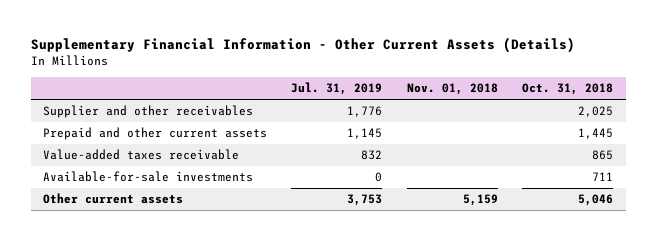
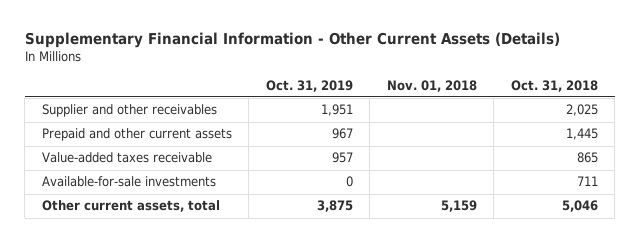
- | Jul. 31, 2019 | Nov. 01, 2018 | Oct. 31, 2018
+ | Oct. 31, 2019 | Nov. 01, 2018 | Oct. 31, 2018
- Other current assets | 3,753 | 5,159 | 5,046
+ Other current assets, total | 3,875 | 5,159 | 5,046

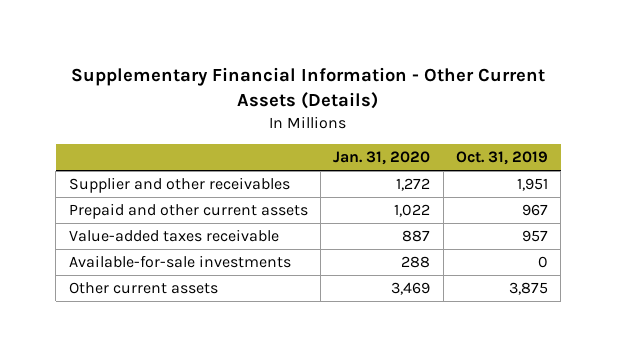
- | Oct. 31, 2019 | Nov. 01, 2018 | Oct. 31, 2018
+ | Jan. 31, 2020 | Oct. 31, 2019
- Other current assets, total | 3,875 | 5,159 | 5,046
+ Other current assets | 3,469 | 3,875

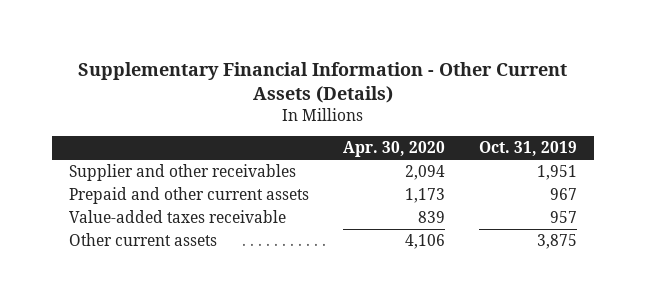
- | Jan. 31, 2020 | Oct. 31, 2019
+ | Apr. 30, 2020 | Oct. 31, 2019
- Available-for-sale investments | 288 | 0

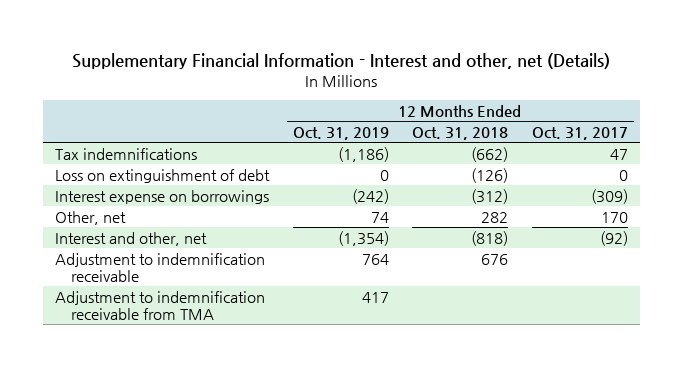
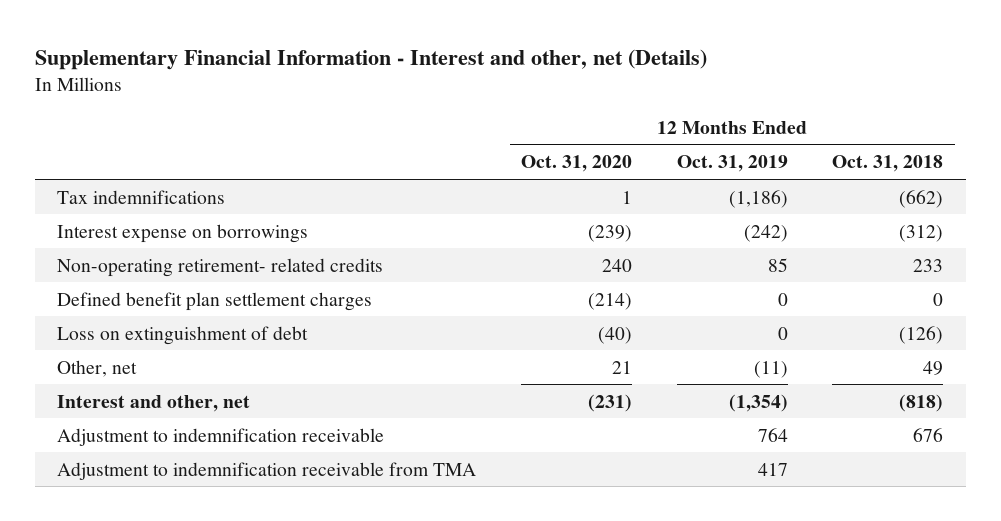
- | 12 Months Ended Oct. 31, 2019 | 12 Months Ended Oct. 31, 2018 | 12 Months Ended Oct. 31, 2017
+ | 12 Months Ended Oct. 31, 2020 | 12 Months Ended Oct. 31, 2019 | 12 Months Ended Oct. 31, 2018
- Other, net | 74 | 282 | 170
+ Non-operating retirement- related credits | 240 | 85 | 233
+ Defined benefit plan settlement charges | (214) | 0 | 0
moved down: Loss on extinguishment of debt | (40) | 0 | (126)
+ Other, net | 21 | (11) | 49

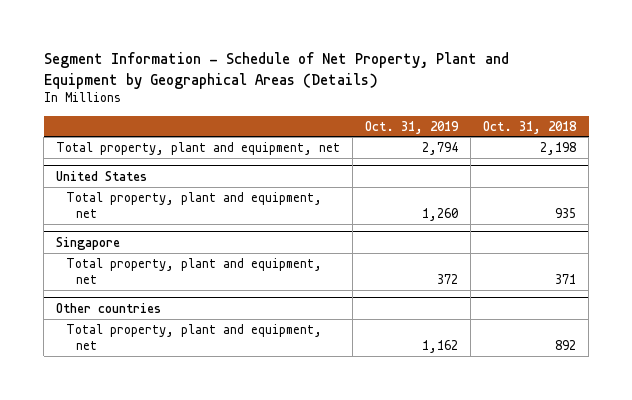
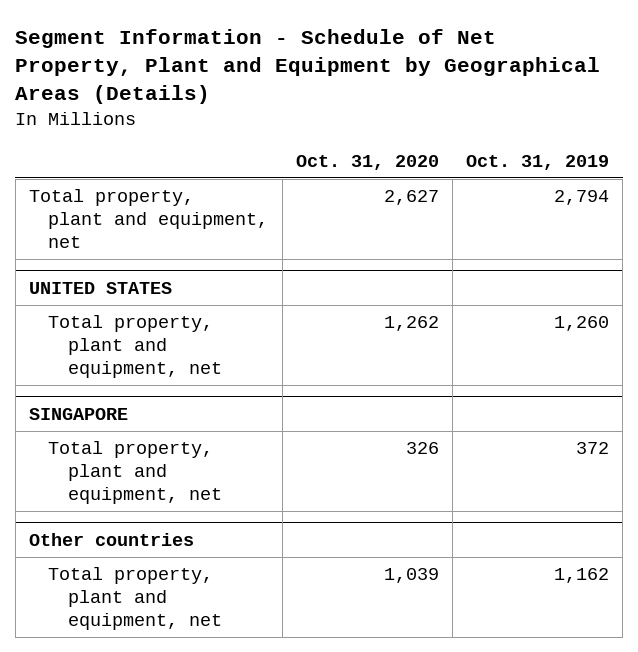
- | Oct. 31, 2019 | Oct. 31, 2018
+ | Oct. 31, 2020 | Oct. 31, 2019
- United States
+ UNITED STATES
- Singapore
+ SINGAPORE

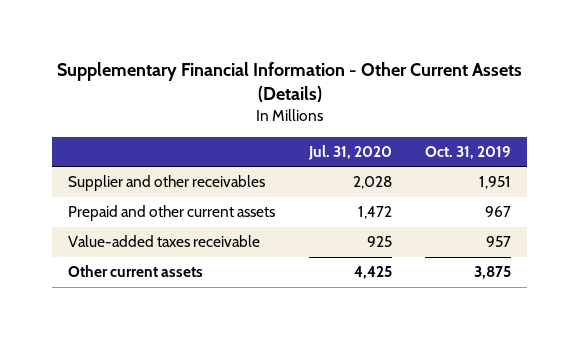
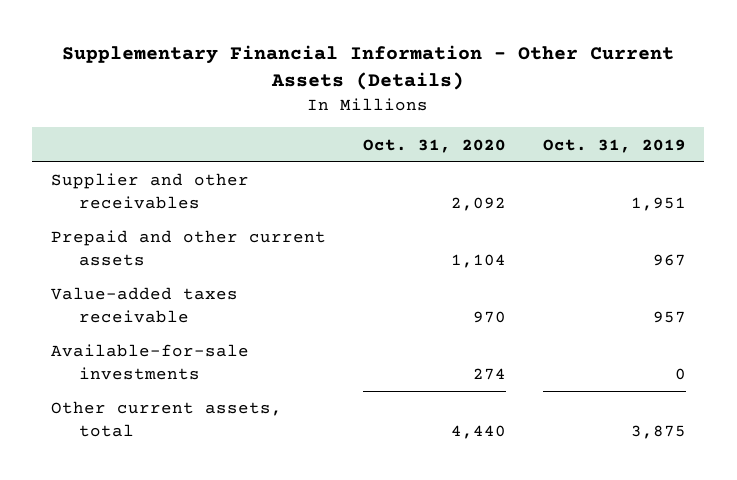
- | Jul. 31, 2020 | Oct. 31, 2019
+ | Oct. 31, 2020 | Oct. 31, 2019
- Other current assets | 4,425 | 3,875
+ Available-for-sale investments | 274 | 0
+ Other current assets, total | 4,440 | 3,875

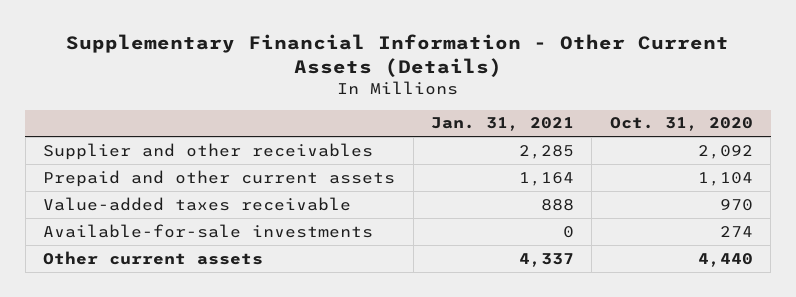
- | Oct. 31, 2020 | Oct. 31, 2019
+ | Jan. 31, 2021 | Oct. 31, 2020
- Other current assets, total | 4,440 | 3,875
+ Other current assets | 4,337 | 4,440

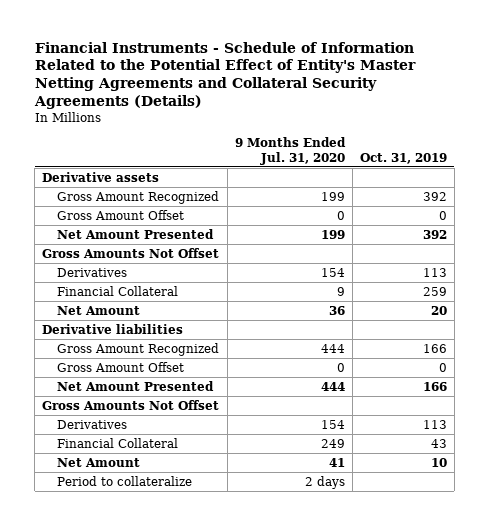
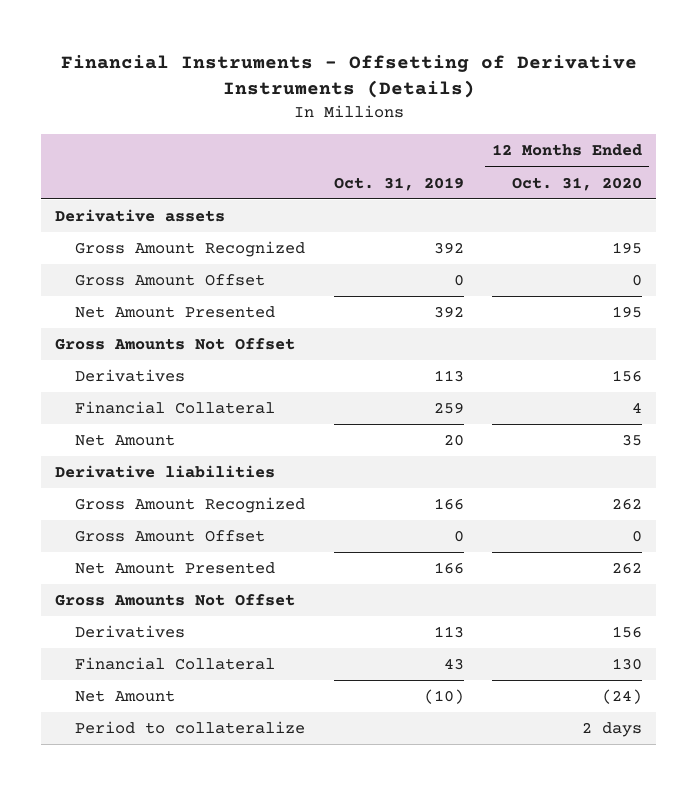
- Financial Instruments - Schedule of Information Related to the Potential Effect of Entity's Master Netting Agreements and Collateral Security Agreements (Details)
+ Financial Instruments - Offsetting of Derivative Instruments (Details)
- | 9 Months Ended Jul. 31, 2020 | Oct. 31, 2019
+ | Oct. 31, 2019 | 12 Months Ended Oct. 31, 2020
- Net Amount | 41 | 10
+ Net Amount | (10) | (24)

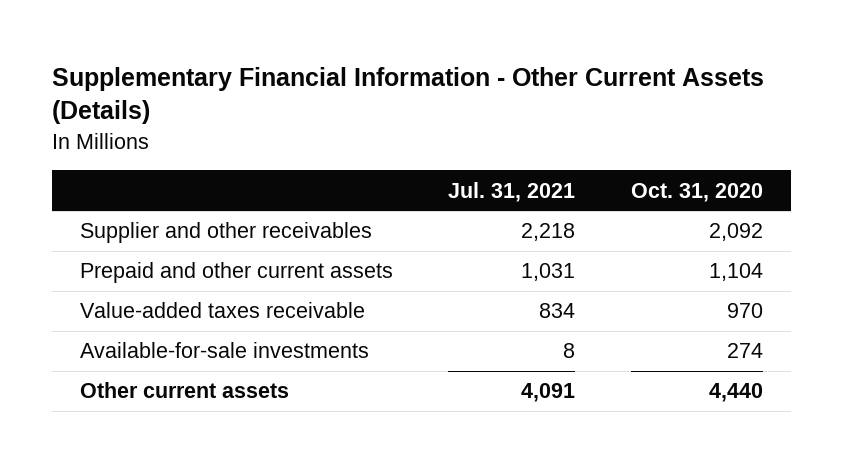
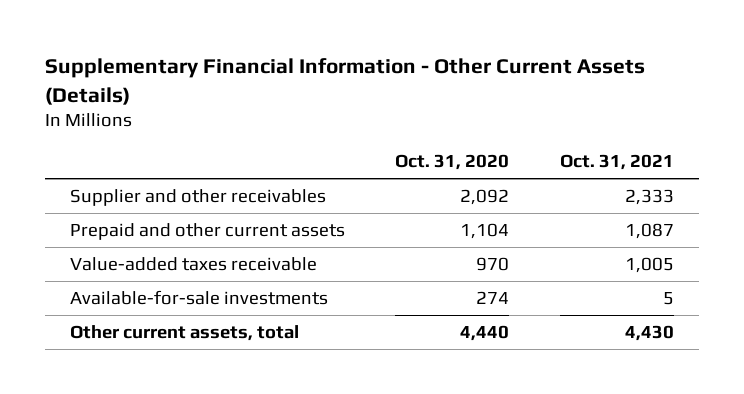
- | Jul. 31, 2021 | Oct. 31, 2020
+ | Oct. 31, 2020 | Oct. 31, 2021
- Other current assets | 4,091 | 4,440
+ Other current assets, total | 4,440 | 4,430

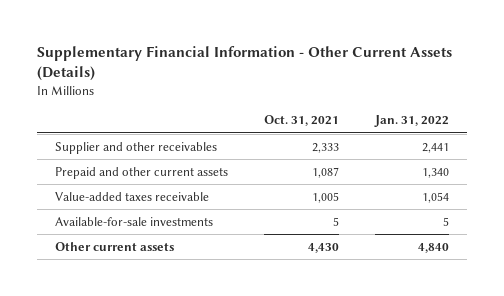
- | Oct. 31, 2020 | Oct. 31, 2021
+ | Oct. 31, 2021 | Jan. 31, 2022
- Other current assets, total | 4,440 | 4,430
+ Other current assets | 4,430 | 4,840

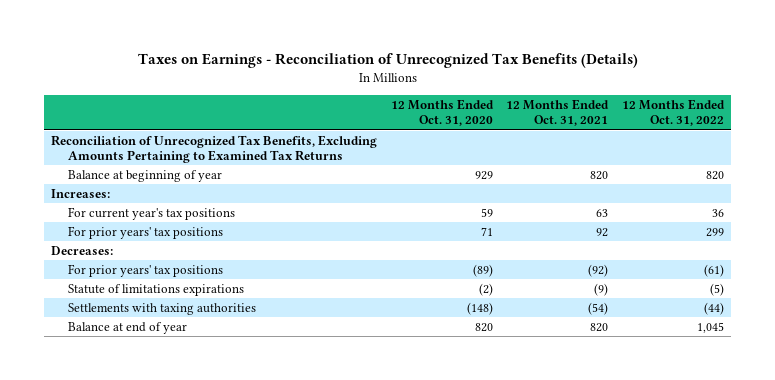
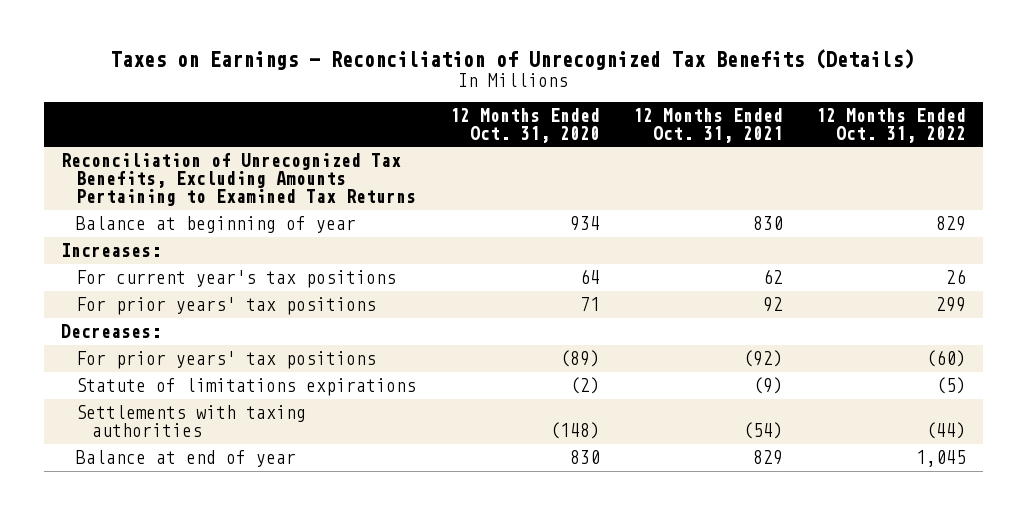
- Balance at beginning of year | 929 | 820 | 820
+ Balance at beginning of year | 934 | 830 | 829
- For current year's tax positions | 59 | 63 | 36
+ For current year's tax positions | 64 | 62 | 26
- For prior years' tax positions | (89) | (92) | (61)
+ For prior years' tax positions | (89) | (92) | (60)
- Balance at end of year | 820 | 820 | 1,045
+ Balance at end of year | 830 | 829 | 1,045

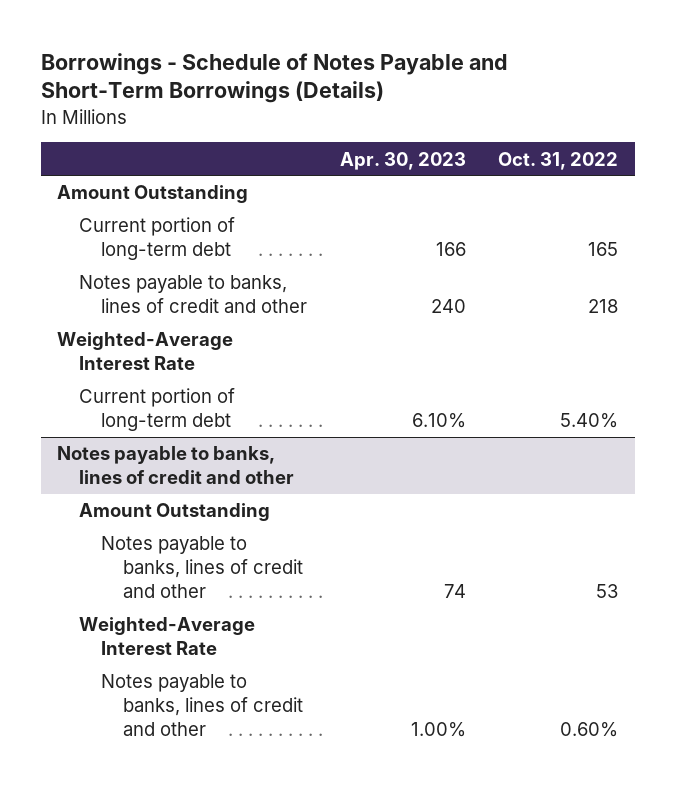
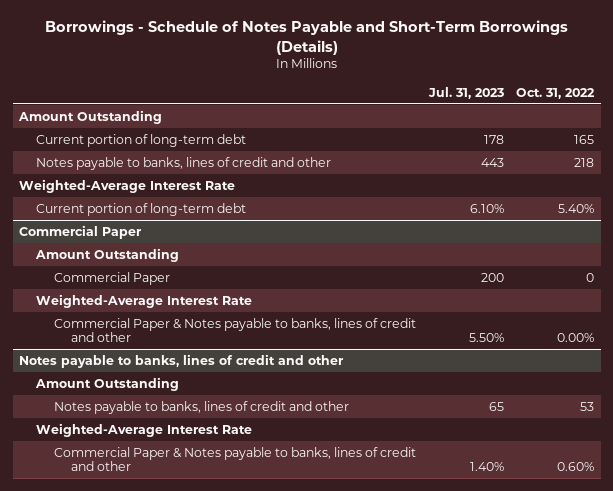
- | Apr. 30, 2023 | Oct. 31, 2022
+ | Jul. 31, 2023 | Oct. 31, 2022
+ Commercial Paper
+ Amount Outstanding
+ Commercial Paper | 200 | 0
+ Weighted-Average Interest Rate
+ Commercial Paper & Notes payable to banks, lines of credit and other | 5.50% | 0.00%
@ Notes payable to banks, lines of credit and other
- Notes payable to banks, lines of credit and other | 1.00% | 0.60%
+ Commercial Paper & Notes payable to banks, lines of credit and other | 1.40% | 0.60%

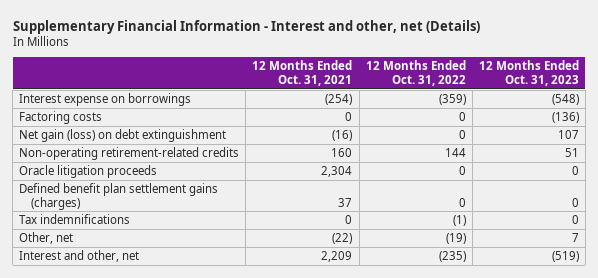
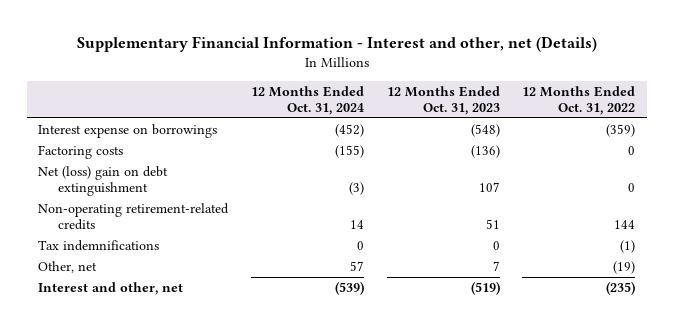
- | 12 Months Ended Oct. 31, 2021 | 12 Months Ended Oct. 31, 2022 | 12 Months Ended Oct. 31, 2023
+ | 12 Months Ended Oct. 31, 2024 | 12 Months Ended Oct. 31, 2023 | 12 Months Ended Oct. 31, 2022
- Net gain (loss) on debt extinguishment | (16) | 0 | 107
+ Net (loss) gain on debt extinguishment | (3) | 107 | 0
- Oracle litigation proceeds | 2,304 | 0 | 0
- Defined benefit plan settlement gains (charges) | 37 | 0 | 0

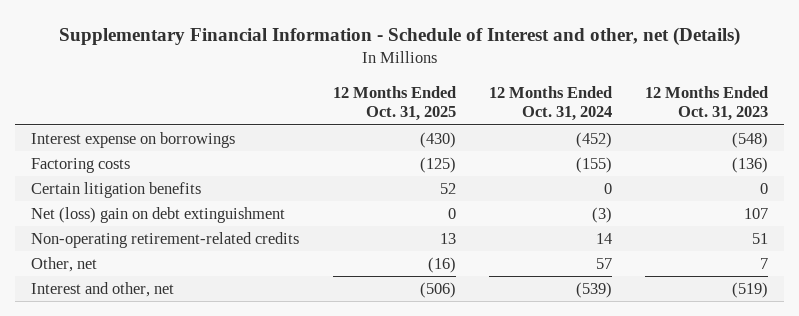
- Supplementary Financial Information - Interest and other, net (Details)
+ Supplementary Financial Information - Schedule of Interest and other, net (Details)
- | 12 Months Ended Oct. 31, 2024 | 12 Months Ended Oct. 31, 2023 | 12 Months Ended Oct. 31, 2022
+ | 12 Months Ended Oct. 31, 2025 | 12 Months Ended Oct. 31, 2024 | 12 Months Ended Oct. 31, 2023
+ Certain litigation benefits | 52 | 0 | 0
- Tax indemnifications | 0 | 0 | (1)

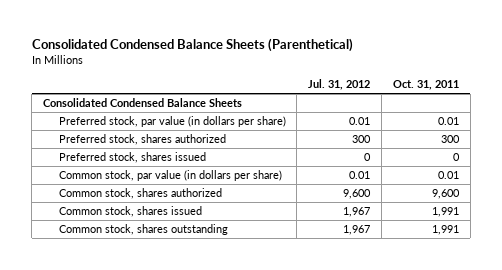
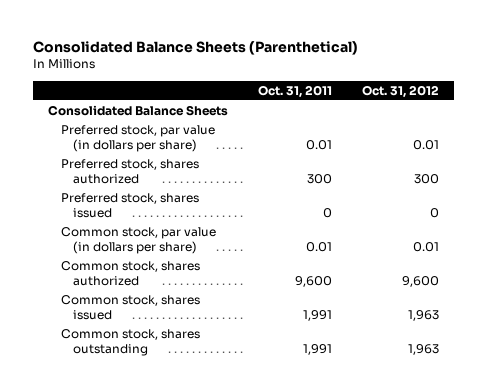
- Consolidated Condensed Balance Sheets (Parenthetical)
+ Consolidated Balance Sheets (Parenthetical)
- | Jul. 31, 2012 | Oct. 31, 2011
+ | Oct. 31, 2011 | Oct. 31, 2012
- Consolidated Condensed Balance Sheets
+ Consolidated Balance Sheets

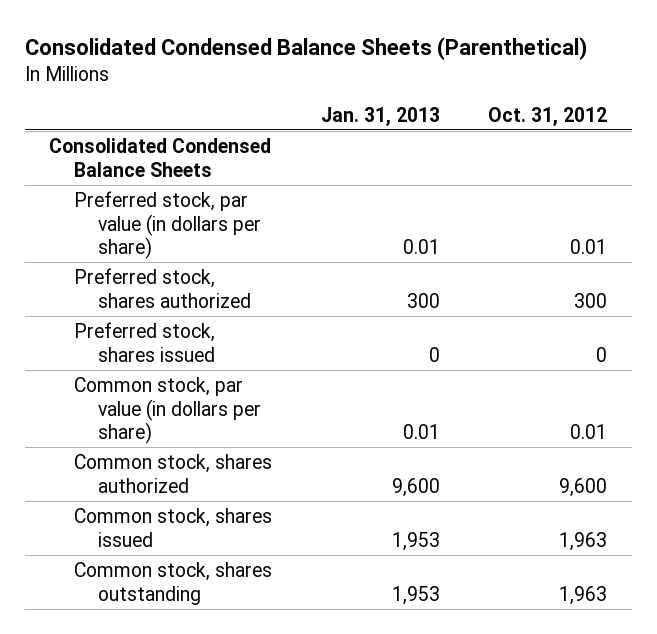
- Consolidated Balance Sheets (Parenthetical)
+ Consolidated Condensed Balance Sheets (Parenthetical)
- | Oct. 31, 2011 | Oct. 31, 2012
+ | Jan. 31, 2013 | Oct. 31, 2012
- Consolidated Balance Sheets
+ Consolidated Condensed Balance Sheets

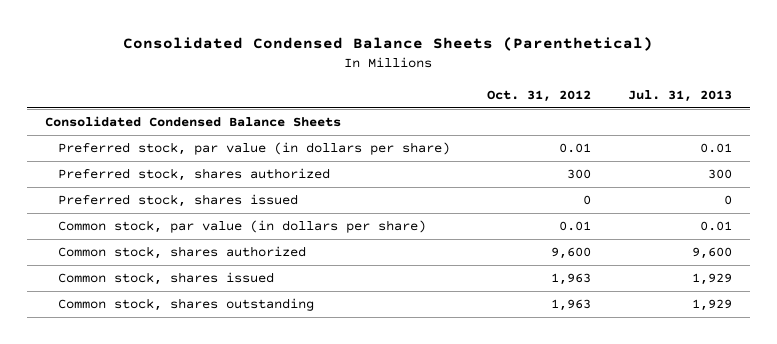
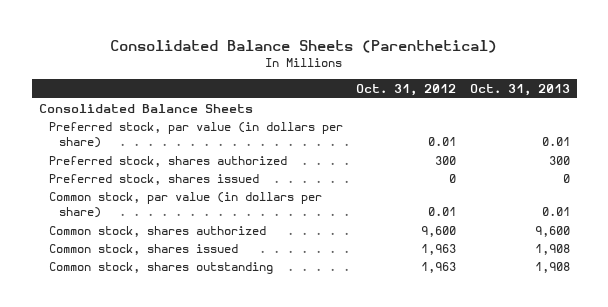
- Consolidated Condensed Balance Sheets (Parenthetical)
+ Consolidated Balance Sheets (Parenthetical)
- | Oct. 31, 2012 | Jul. 31, 2013
+ | Oct. 31, 2012 | Oct. 31, 2013
- Consolidated Condensed Balance Sheets
+ Consolidated Balance Sheets

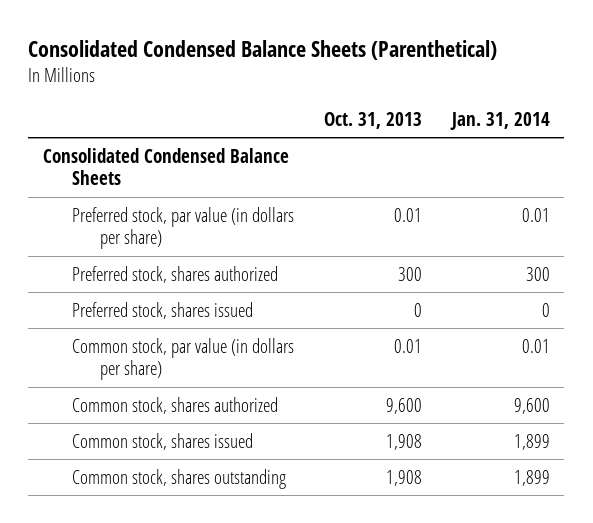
- Consolidated Balance Sheets (Parenthetical)
+ Consolidated Condensed Balance Sheets (Parenthetical)
- | Oct. 31, 2012 | Oct. 31, 2013
+ | Oct. 31, 2013 | Jan. 31, 2014
- Consolidated Balance Sheets
+ Consolidated Condensed Balance Sheets

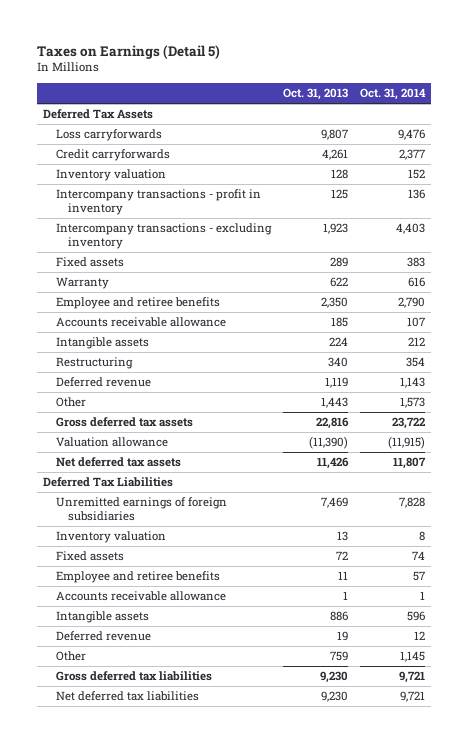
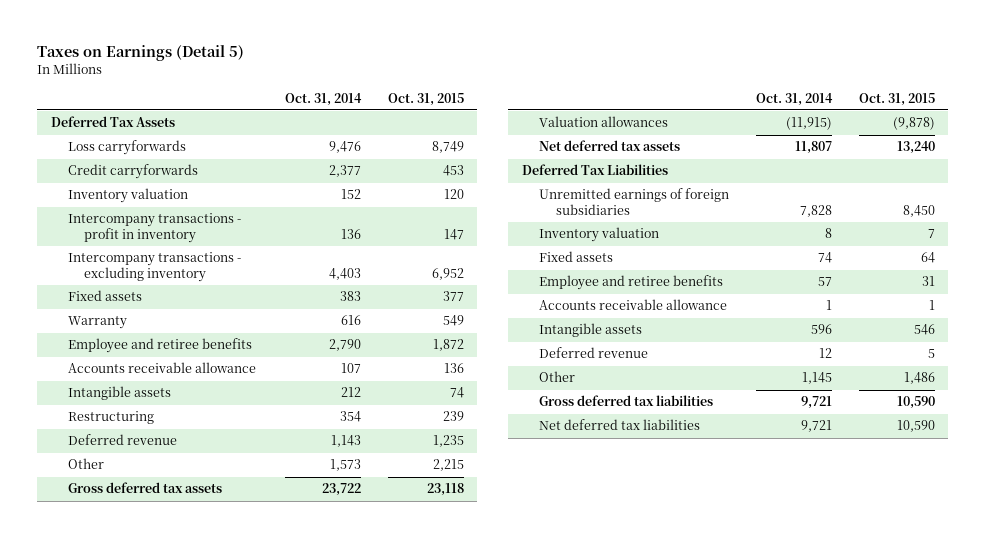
- | Oct. 31, 2013 | Oct. 31, 2014
+ | Oct. 31, 2014 | Oct. 31, 2015
- Valuation allowance | (11,390) | (11,915)
+ Valuation allowances | (11,915) | (9,878)

